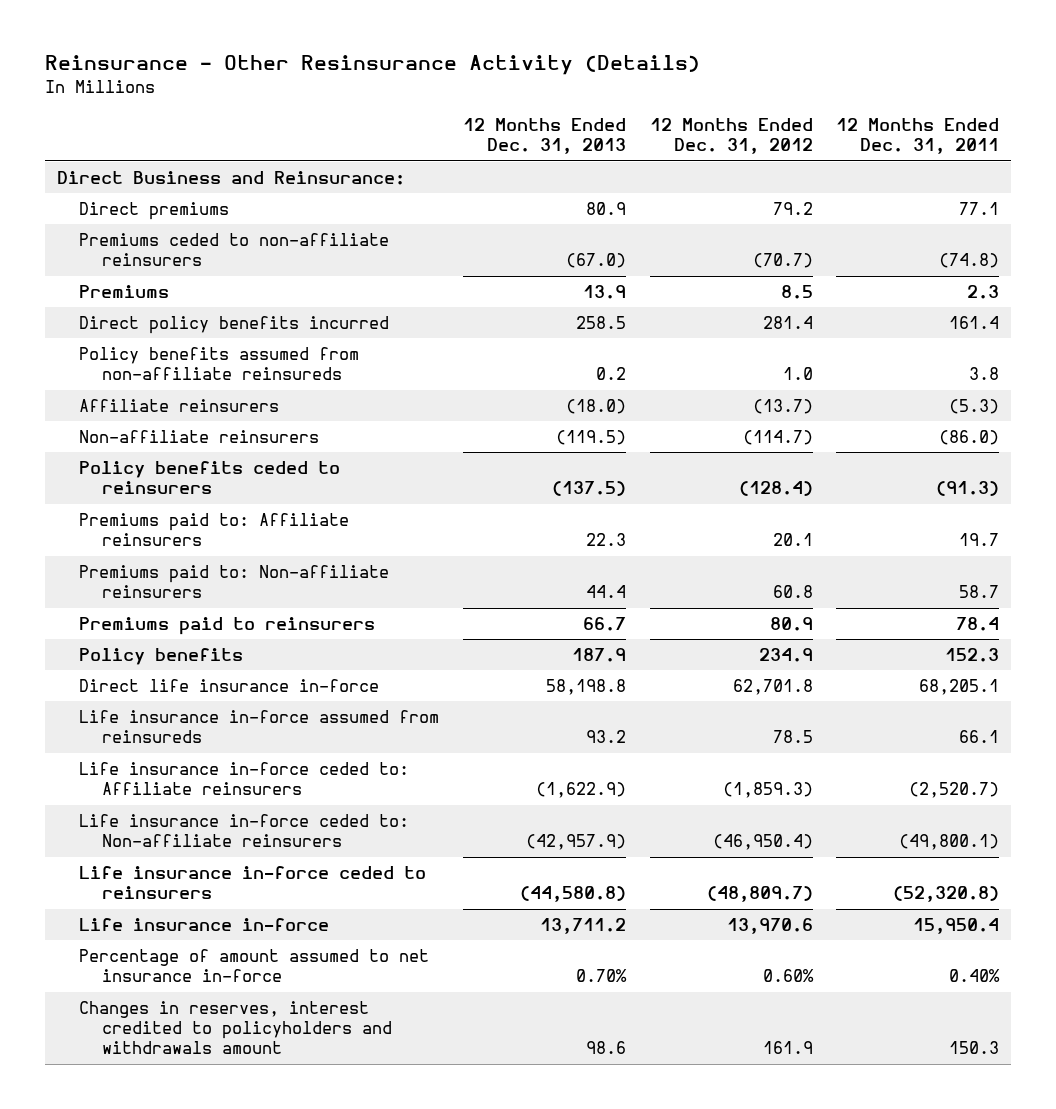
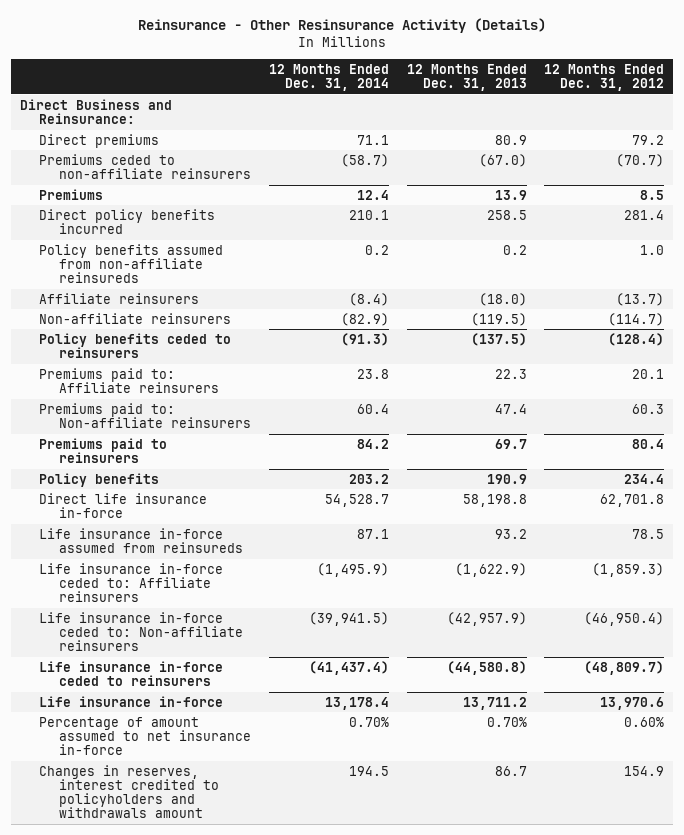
- | 12 Months Ended Dec. 31, 2013 | 12 Months Ended Dec. 31, 2012 | 12 Months Ended Dec. 31, 2011
+ | 12 Months Ended Dec. 31, 2014 | 12 Months Ended Dec. 31, 2013 | 12 Months Ended Dec. 31, 2012
- Premiums paid to: Non-affiliate reinsurers | 44.4 | 60.8 | 58.7
- Premiums paid to reinsurers | 66.7 | 80.9 | 78.4
- Policy benefits | 187.9 | 234.9 | 152.3
+ Premiums paid to: Non-affiliate reinsurers | 60.4 | 47.4 | 60.3
+ Premiums paid to reinsurers | 84.2 | 69.7 | 80.4
+ Policy benefits | 203.2 | 190.9 | 234.4
- Changes in reserves, interest credited to policyholders and withdrawals amount | 98.6 | 161.9 | 150.3
+ Changes in reserves, interest credited to policyholders and withdrawals amount | 194.5 | 86.7 | 154.9

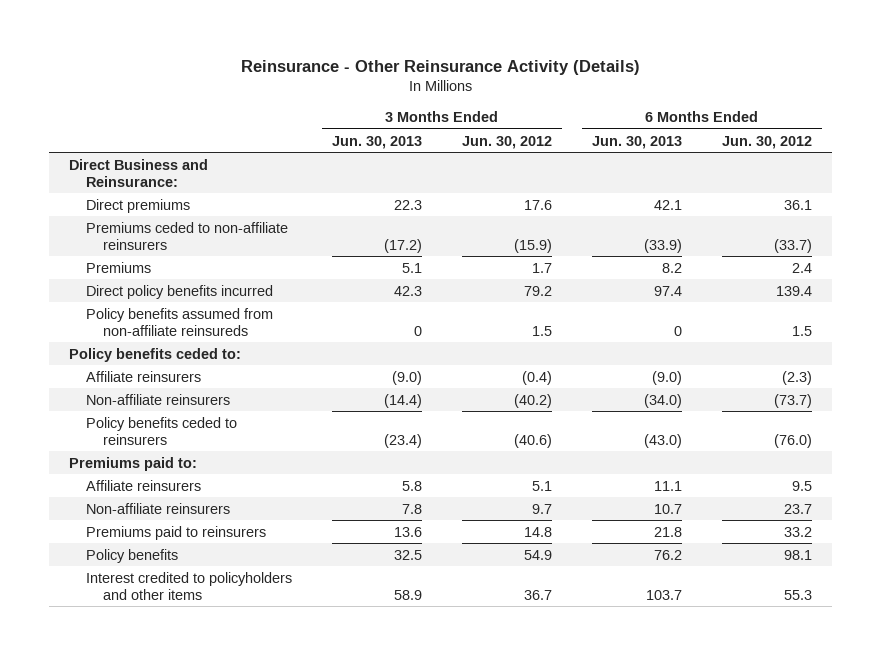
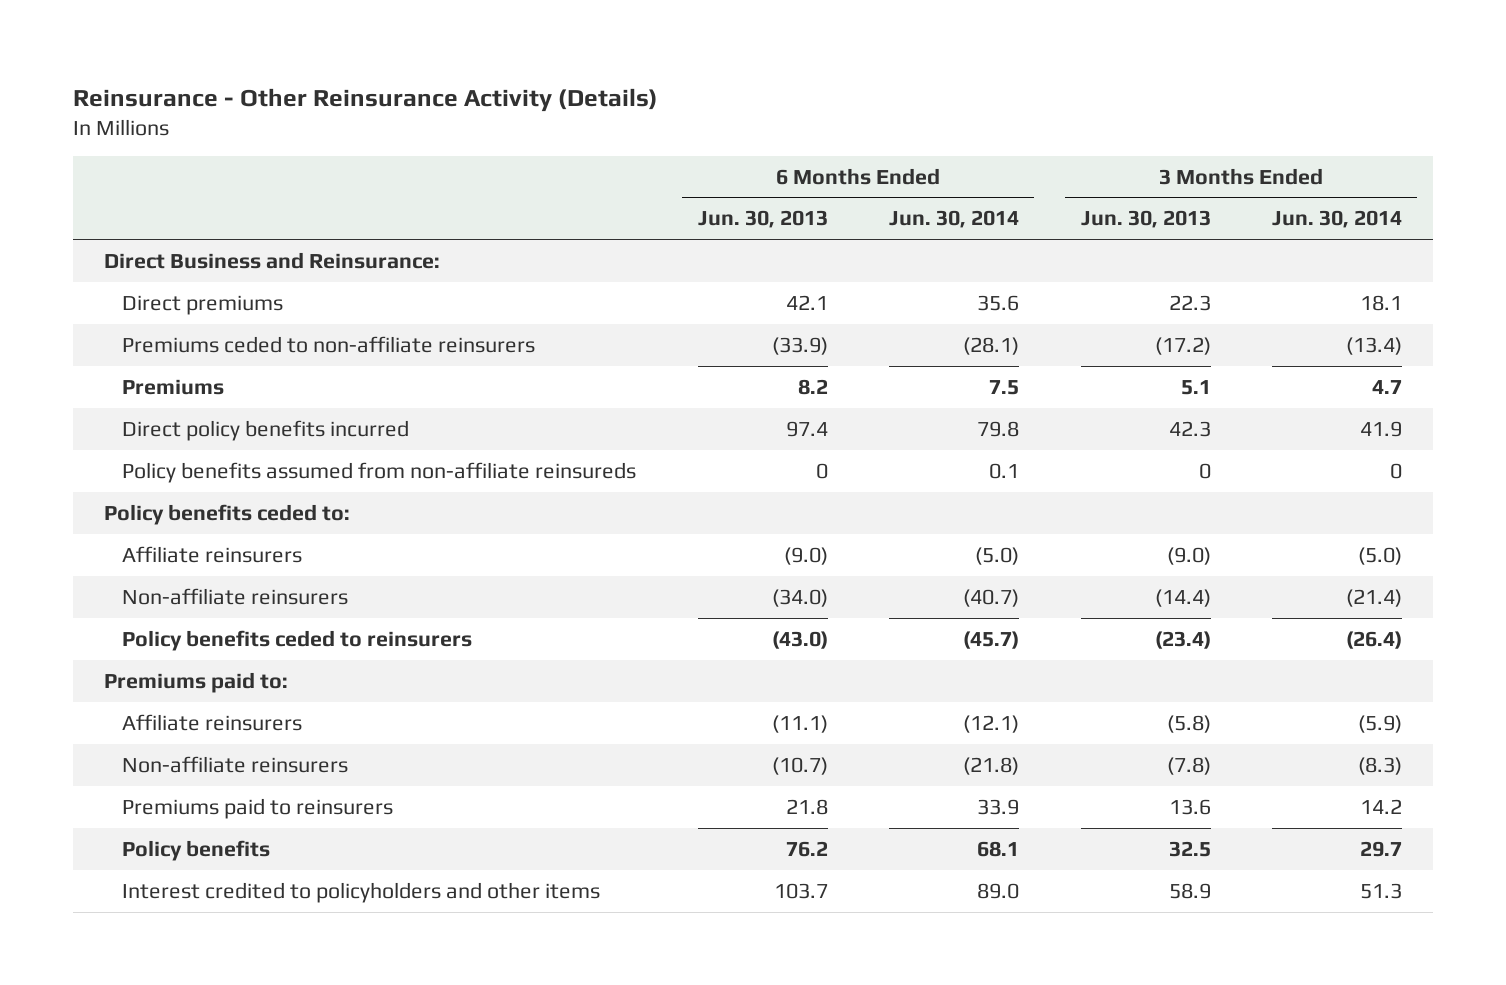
- | 3 Months Ended Jun. 30, 2013 | 3 Months Ended Jun. 30, 2012 | 6 Months Ended Jun. 30, 2013 | 6 Months Ended Jun. 30, 2012
+ | 6 Months Ended Jun. 30, 2013 | 6 Months Ended Jun. 30, 2014 | 3 Months Ended Jun. 30, 2013 | 3 Months Ended Jun. 30, 2014
- Affiliate reinsurers | 5.8 | 5.1 | 11.1 | 9.5
- Non-affiliate reinsurers | 7.8 | 9.7 | 10.7 | 23.7
+ Affiliate reinsurers | (11.1) | (12.1) | (5.8) | (5.9)
+ Non-affiliate reinsurers | (10.7) | (21.8) | (7.8) | (8.3)

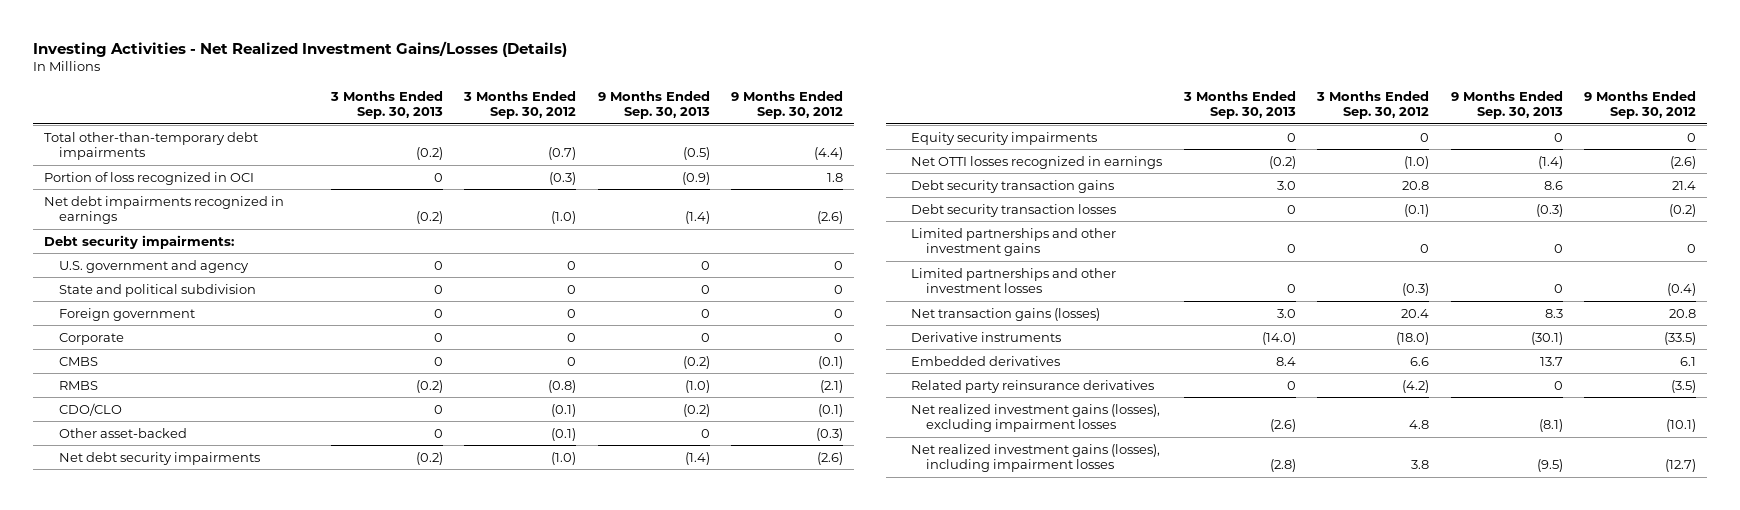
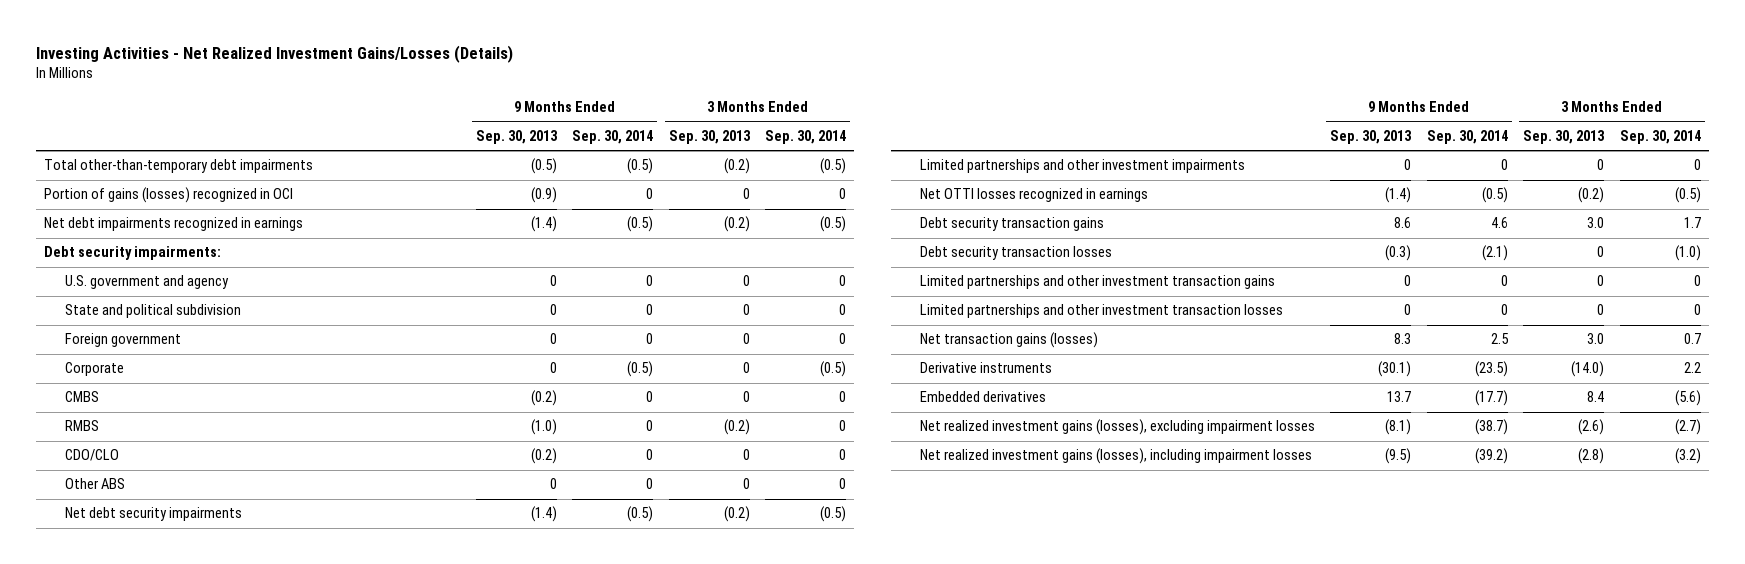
- | 3 Months Ended Sep. 30, 2013 | 3 Months Ended Sep. 30, 2012 | 9 Months Ended Sep. 30, 2013 | 9 Months Ended Sep. 30, 2012
+ | 9 Months Ended Sep. 30, 2013 | 9 Months Ended Sep. 30, 2014 | 3 Months Ended Sep. 30, 2013 | 3 Months Ended Sep. 30, 2014
- Portion of loss recognized in OCI | 0 | (0.3) | (0.9) | 1.8
+ Portion of gains (losses) recognized in OCI | (0.9) | 0 | 0 | 0
- Other asset-backed | 0 | (0.1) | 0 | (0.3)
+ Other ABS | 0 | 0 | 0 | 0
- Equity security impairments | 0 | 0 | 0 | 0
+ Limited partnerships and other investment impairments | 0 | 0 | 0 | 0
- Limited partnerships and other investment gains | 0 | 0 | 0 | 0
- Limited partnerships and other investment losses | 0 | (0.3) | 0 | (0.4)
+ Limited partnerships and other investment transaction gains | 0 | 0 | 0 | 0
+ Limited partnerships and other investment transaction losses | 0 | 0 | 0 | 0
- Related party reinsurance derivatives | 0 | (4.2) | 0 | (3.5)

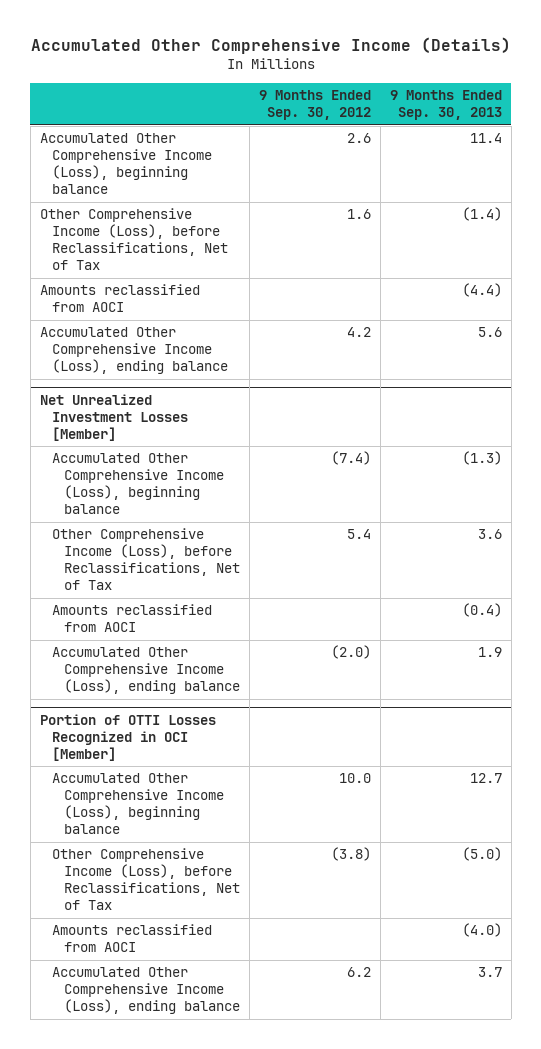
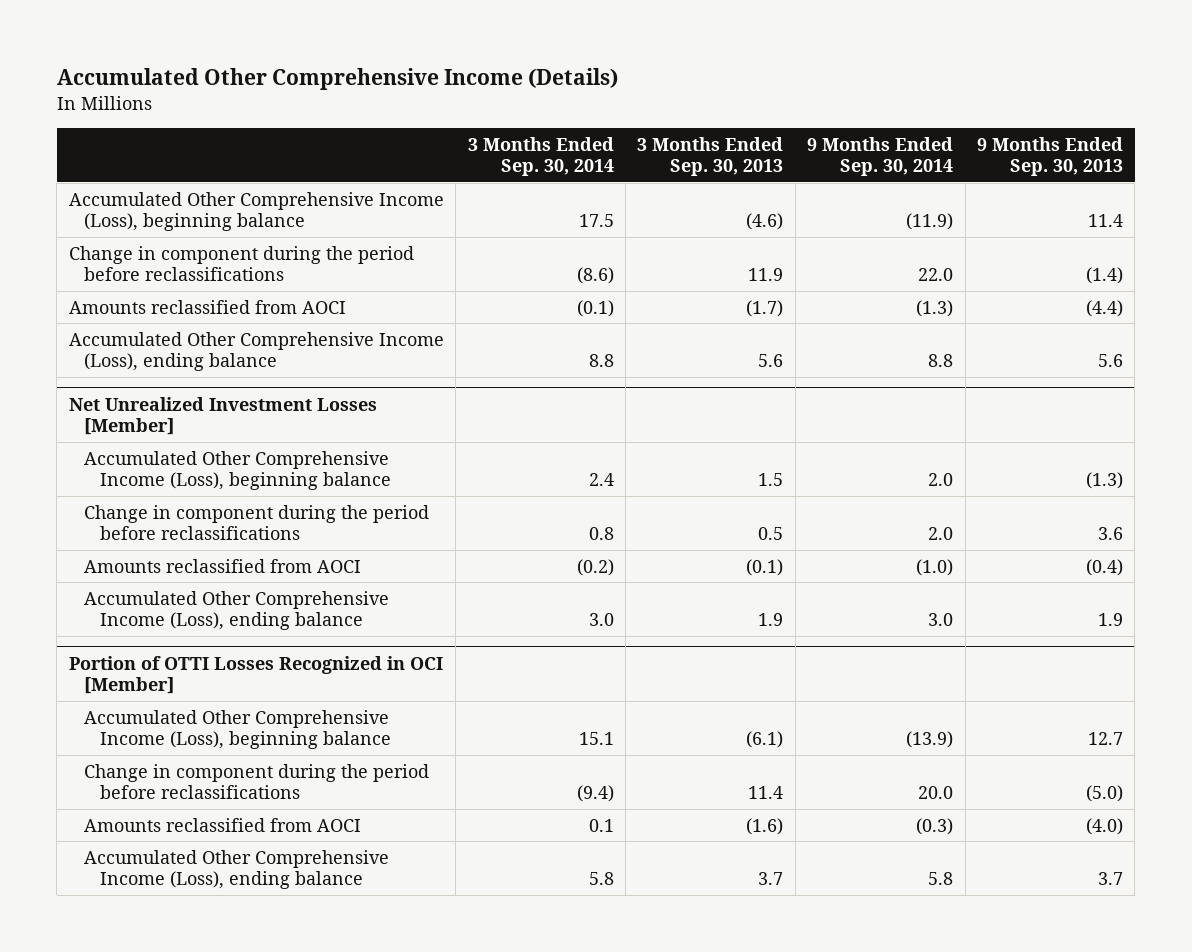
- | 9 Months Ended Sep. 30, 2012 | 9 Months Ended Sep. 30, 2013
+ | 3 Months Ended Sep. 30, 2014 | 3 Months Ended Sep. 30, 2013 | 9 Months Ended Sep. 30, 2014 | 9 Months Ended Sep. 30, 2013
- Other Comprehensive Income (Loss), before Reclassifications, Net of Tax | 1.6 | (1.4)
+ Change in component during the period before reclassifications | (8.6) | 11.9 | 22.0 | (1.4)
@ Net Unrealized Investment Losses [Member]
- Other Comprehensive Income (Loss), before Reclassifications, Net of Tax | 5.4 | 3.6
+ Change in component during the period before reclassifications | 0.8 | 0.5 | 2.0 | 3.6
@ Portion of OTTI Losses Recognized in OCI [Member]
- Other Comprehensive Income (Loss), before Reclassifications, Net of Tax | (3.8) | (5.0)
+ Change in component during the period before reclassifications | (9.4) | 11.4 | 20.0 | (5.0)

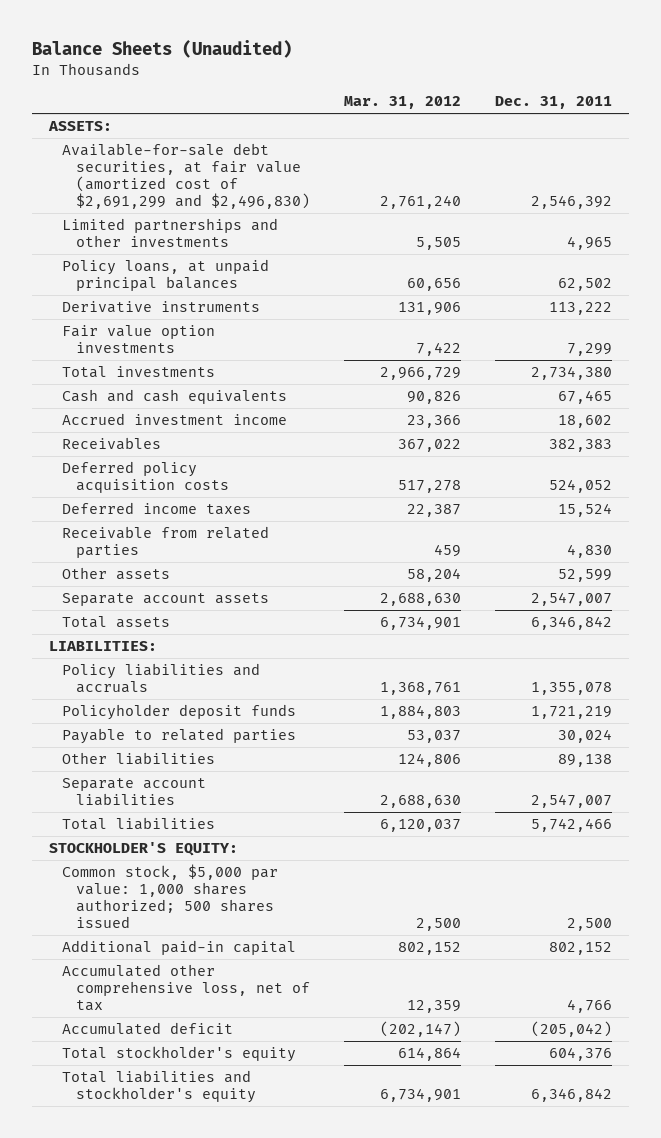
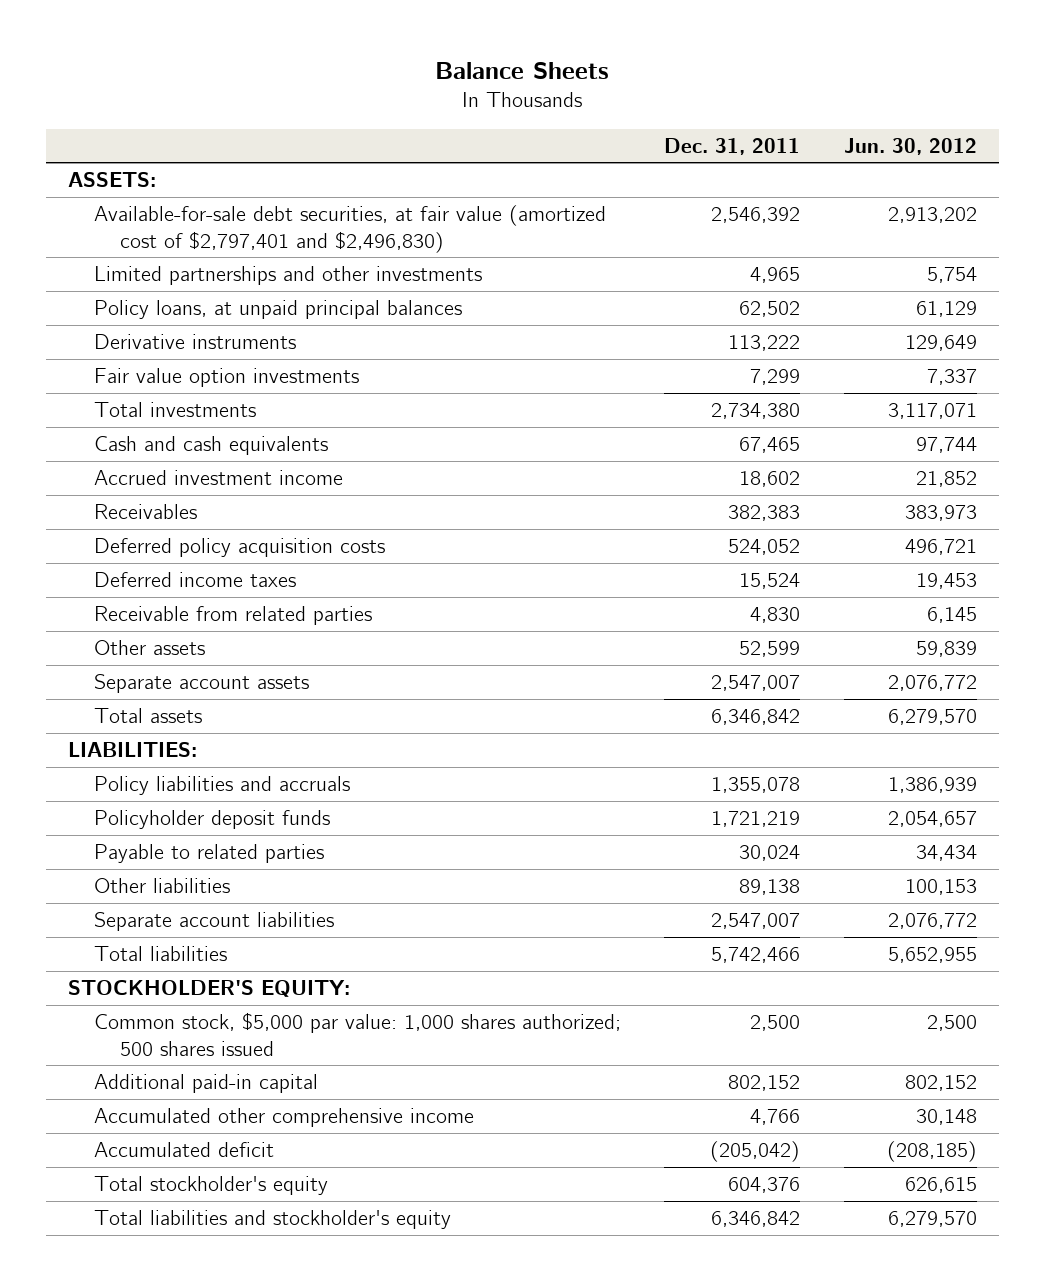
- Balance Sheets (Unaudited)
+ Balance Sheets
- | Mar. 31, 2012 | Dec. 31, 2011
+ | Dec. 31, 2011 | Jun. 30, 2012
- Available-for-sale debt securities, at fair value (amortized cost of $2,691,299 and $2,496,830) | 2,761,240 | 2,546,392
+ Available-for-sale debt securities, at fair value (amortized cost of $2,797,401 and $2,496,830) | 2,546,392 | 2,913,202
- Accumulated other comprehensive loss, net of tax | 12,359 | 4,766
+ Accumulated other comprehensive income | 4,766 | 30,148

